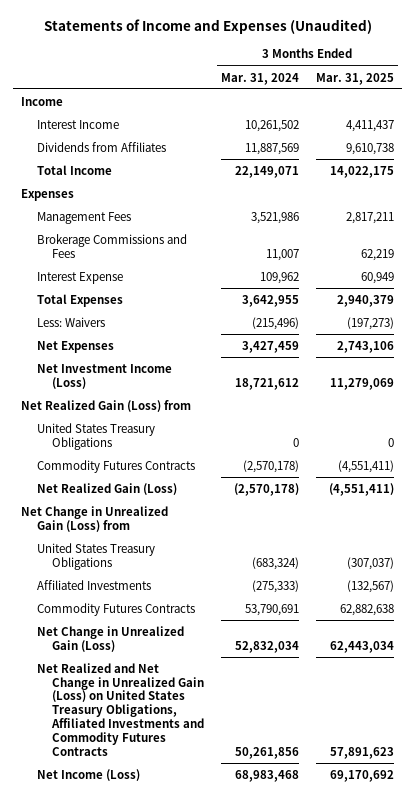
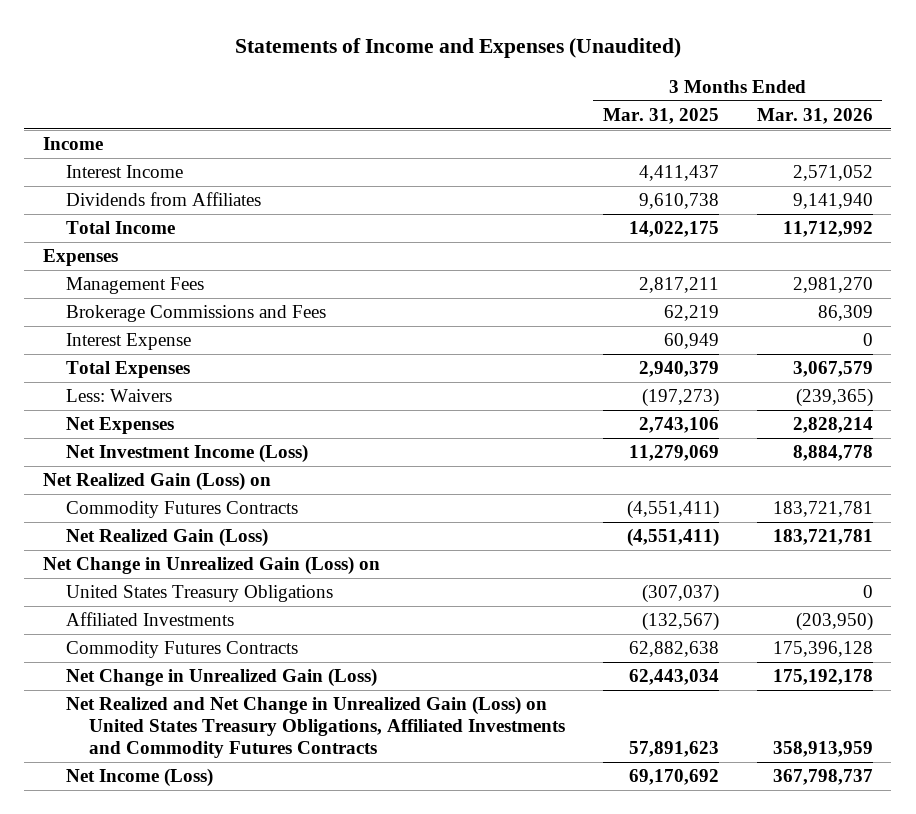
- | 3 Months Ended Mar. 31, 2024 | 3 Months Ended Mar. 31, 2025
+ | 3 Months Ended Mar. 31, 2025 | 3 Months Ended Mar. 31, 2026
- Net Realized Gain (Loss) from
- United States Treasury Obligations | 0 | 0
+ Net Realized Gain (Loss) on
- Net Change in Unrealized Gain (Loss) from
+ Net Change in Unrealized Gain (Loss) on

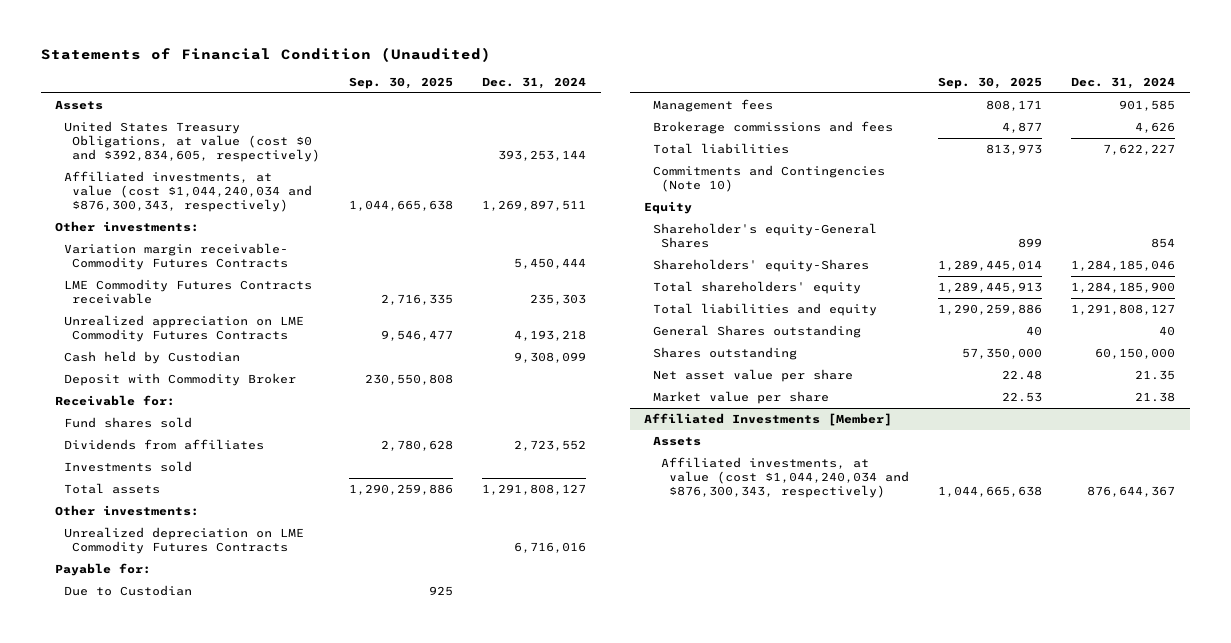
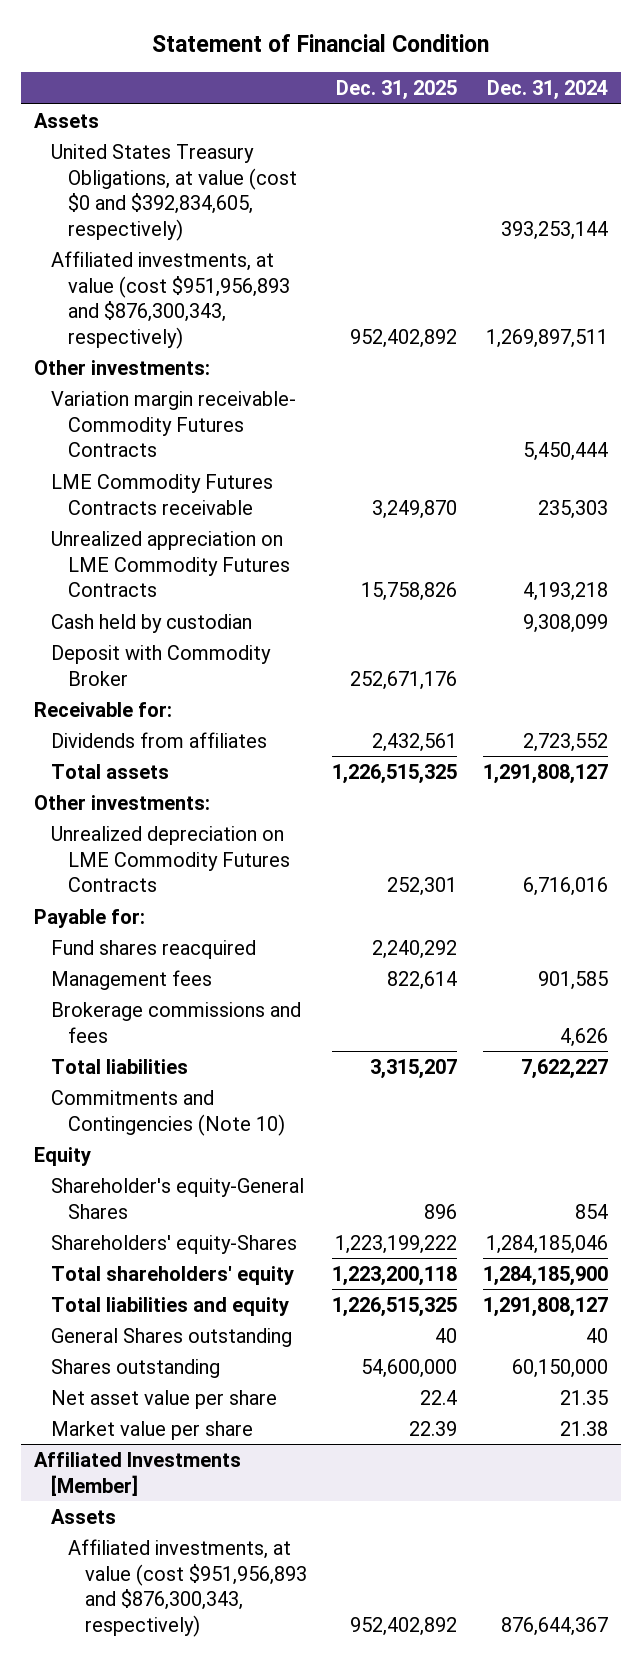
- Statements of Financial Condition (Unaudited)
+ Statement of Financial Condition
- | Sep. 30, 2025 | Dec. 31, 2024
+ | Dec. 31, 2025 | Dec. 31, 2024
- Affiliated investments, at value (cost $1,044,240,034 and $876,300,343, respectively) | 1,044,665,638 | 1,269,897,511
+ Affiliated investments, at value (cost $951,956,893 and $876,300,343, respectively) | 952,402,892 | 1,269,897,511
- Cash held by Custodian | | 9,308,099
+ Cash held by custodian | | 9,308,099
- Fund shares sold
- Investments sold
- Due to Custodian | 925 |
+ Fund shares reacquired | 2,240,292 |
@ Affiliated Investments [Member]
- Affiliated investments, at value (cost $1,044,240,034 and $876,300,343, respectively) | 1,044,665,638 | 876,644,367
+ Affiliated investments, at value (cost $951,956,893 and $876,300,343, respectively) | 952,402,892 | 876,644,367

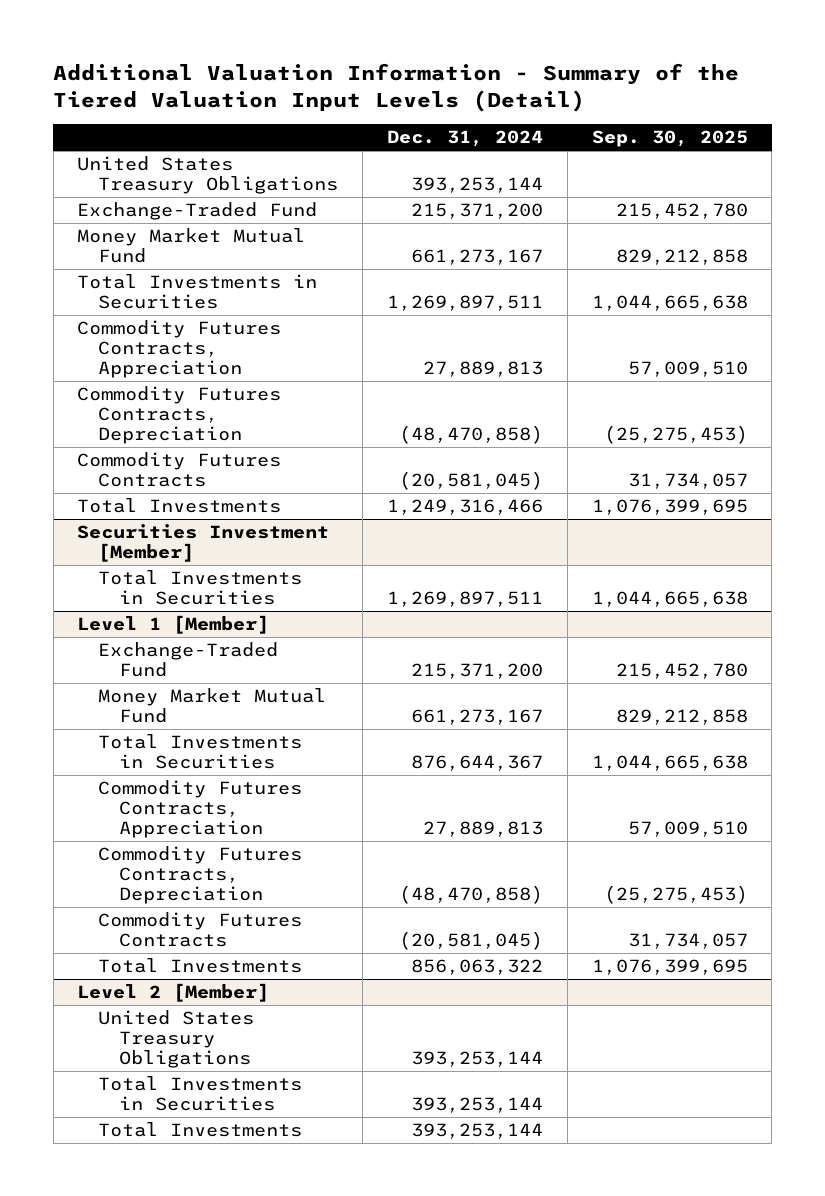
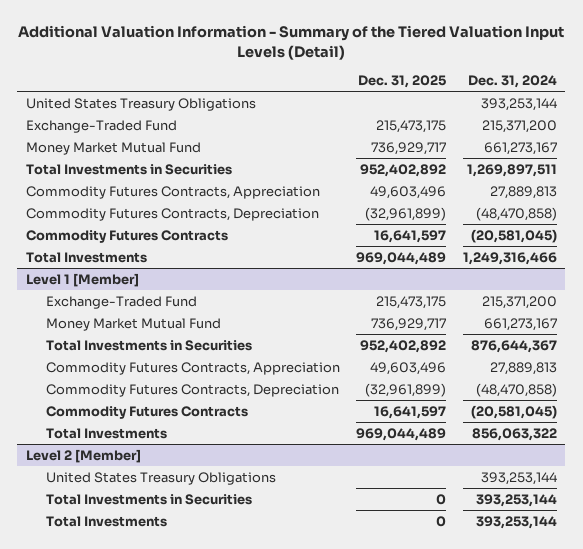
- | Dec. 31, 2024 | Sep. 30, 2025
+ | Dec. 31, 2025 | Dec. 31, 2024
- Securities Investment [Member]
- Total Investments in Securities | 1,269,897,511 | 1,044,665,638

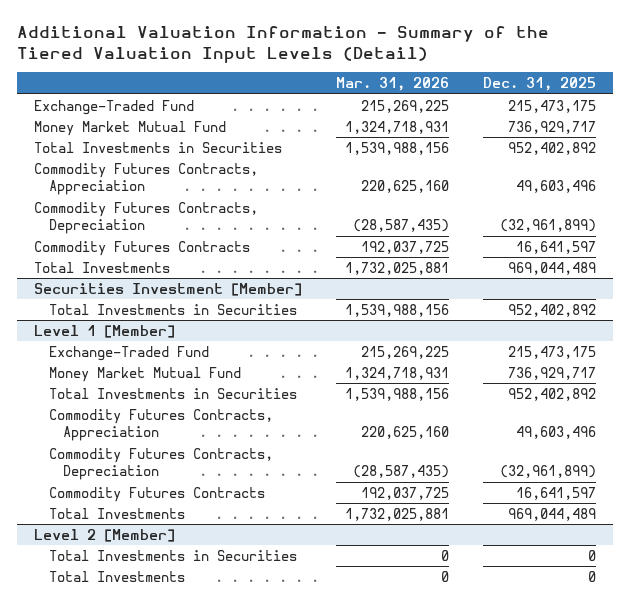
- | Dec. 31, 2025 | Dec. 31, 2024
+ | Mar. 31, 2026 | Dec. 31, 2025
- United States Treasury Obligations | | 393,253,144
+ Securities Investment [Member]
+ Total Investments in Securities | 1,539,988,156 | 952,402,892
@ Level 2 [Member]
- United States Treasury Obligations | | 393,253,144

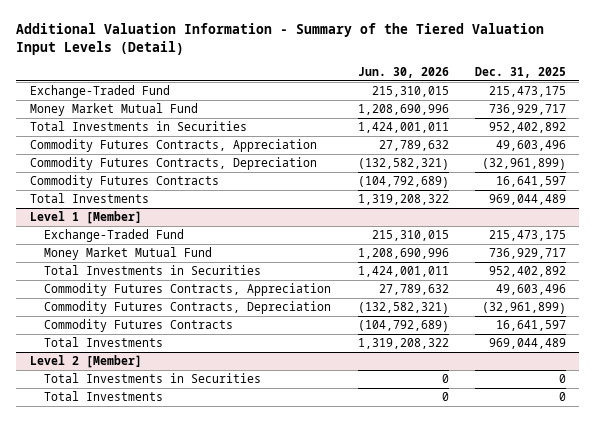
- | Mar. 31, 2026 | Dec. 31, 2025
+ | Jun. 30, 2026 | Dec. 31, 2025
- Securities Investment [Member]
- Total Investments in Securities | 1,539,988,156 | 952,402,892

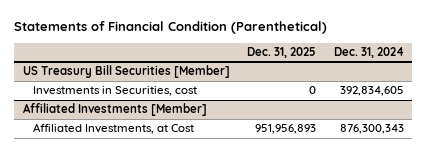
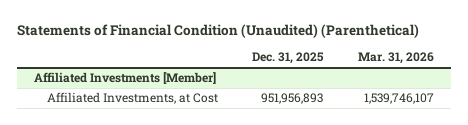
- Statements of Financial Condition (Parenthetical)
+ Statements of Financial Condition (Unaudited) (Parenthetical)
- | Dec. 31, 2025 | Dec. 31, 2024
+ | Dec. 31, 2025 | Mar. 31, 2026
- US Treasury Bill Securities [Member]
- Investments in Securities, cost | 0 | 392,834,605

